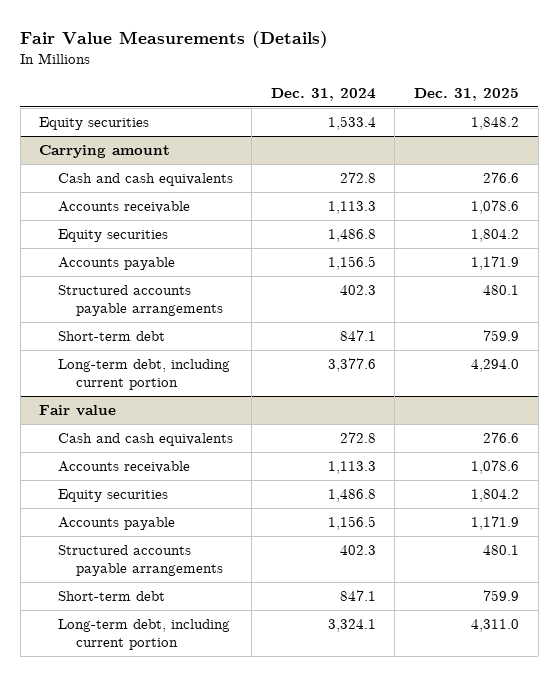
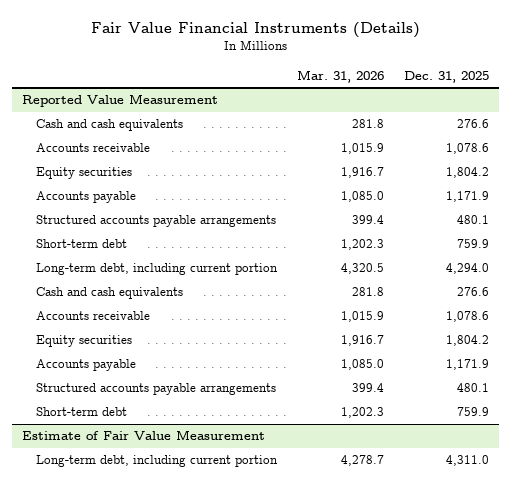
- Fair Value Measurements (Details)
+ Fair Value Financial Instruments (Details)
- | Dec. 31, 2024 | Dec. 31, 2025
+ | Mar. 31, 2026 | Dec. 31, 2025
- Equity securities | 1,533.4 | 1,848.2
- Carrying amount
+ Reported Value Measurement
- Fair value
+ Estimate of Fair Value Measurement

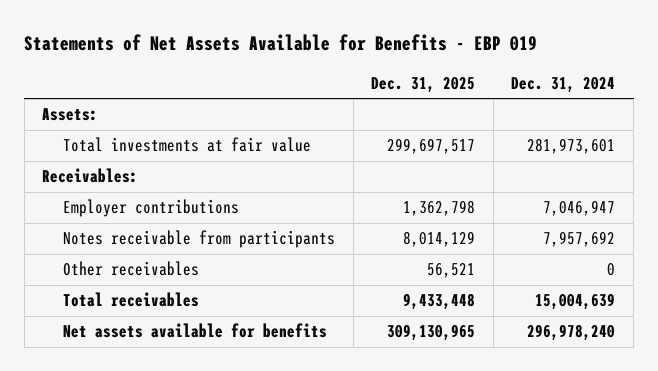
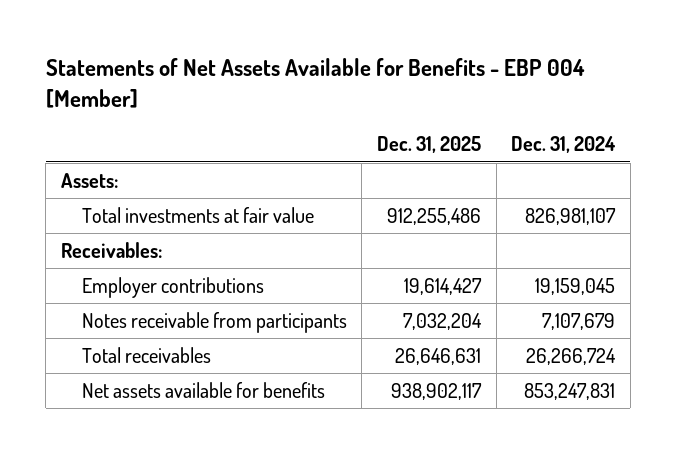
- Statements of Net Assets Available for Benefits - EBP 019
+ Statements of Net Assets Available for Benefits - EBP 004 [Member]
- Total investments at fair value | 299,697,517 | 281,973,601
+ Total investments at fair value | 912,255,486 | 826,981,107
- Employer contributions | 1,362,798 | 7,046,947
- Notes receivable from participants | 8,014,129 | 7,957,692
- Other receivables | 56,521 | 0
- Total receivables | 9,433,448 | 15,004,639
- Net assets available for benefits | 309,130,965 | 296,978,240
+ Employer contributions | 19,614,427 | 19,159,045
+ Notes receivable from participants | 7,032,204 | 7,107,679
+ Total receivables | 26,646,631 | 26,266,724
+ Net assets available for benefits | 938,902,117 | 853,247,831

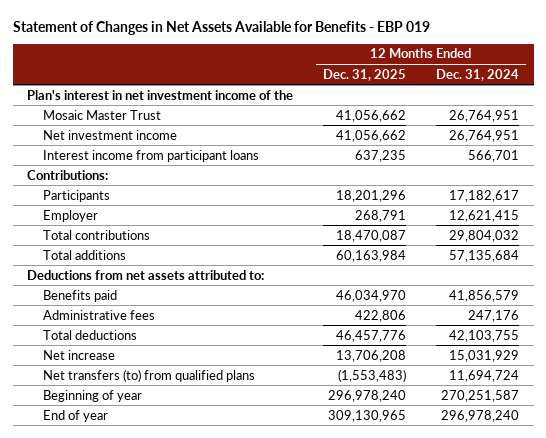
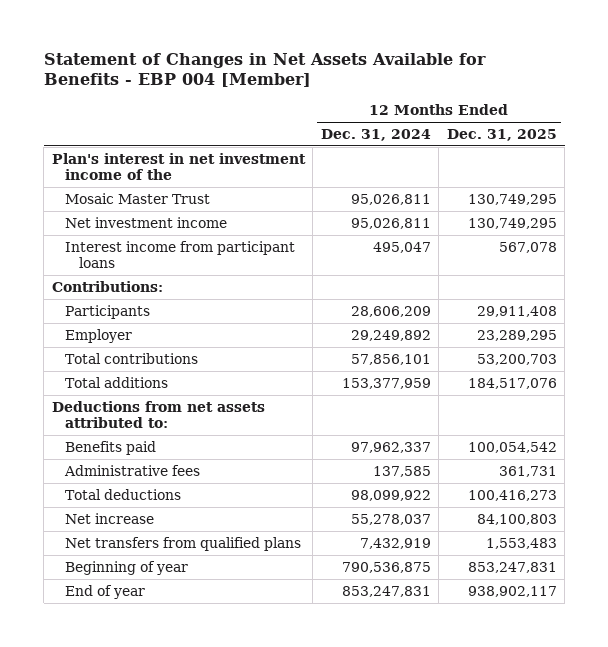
- Statement of Changes in Net Assets Available for Benefits - EBP 019
+ Statement of Changes in Net Assets Available for Benefits - EBP 004 [Member]
- | 12 Months Ended Dec. 31, 2025 | 12 Months Ended Dec. 31, 2024
+ | 12 Months Ended Dec. 31, 2024 | 12 Months Ended Dec. 31, 2025
- Mosaic Master Trust | 41,056,662 | 26,764,951
- Net investment income | 41,056,662 | 26,764,951
- Interest income from participant loans | 637,235 | 566,701
+ Mosaic Master Trust | 95,026,811 | 130,749,295
+ Net investment income | 95,026,811 | 130,749,295
+ Interest income from participant loans | 495,047 | 567,078
- Participants | 18,201,296 | 17,182,617
- Employer | 268,791 | 12,621,415
- Total contributions | 18,470,087 | 29,804,032
- Total additions | 60,163,984 | 57,135,684
+ Participants | 28,606,209 | 29,911,408
+ Employer | 29,249,892 | 23,289,295
+ Total contributions | 57,856,101 | 53,200,703
+ Total additions | 153,377,959 | 184,517,076
- Benefits paid | 46,034,970 | 41,856,579
- Administrative fees | 422,806 | 247,176
- Total deductions | 46,457,776 | 42,103,755
- Net increase | 13,706,208 | 15,031,929
- Net transfers (to) from qualified plans | (1,553,483) | 11,694,724
- Beginning of year | 296,978,240 | 270,251,587
- End of year | 309,130,965 | 296,978,240
+ Benefits paid | 97,962,337 | 100,054,542
+ Administrative fees | 137,585 | 361,731
+ Total deductions | 98,099,922 | 100,416,273
+ Net increase | 55,278,037 | 84,100,803
+ Net transfers from qualified plans | 7,432,919 | 1,553,483
+ Beginning of year | 790,536,875 | 853,247,831
+ End of year | 853,247,831 | 938,902,117

